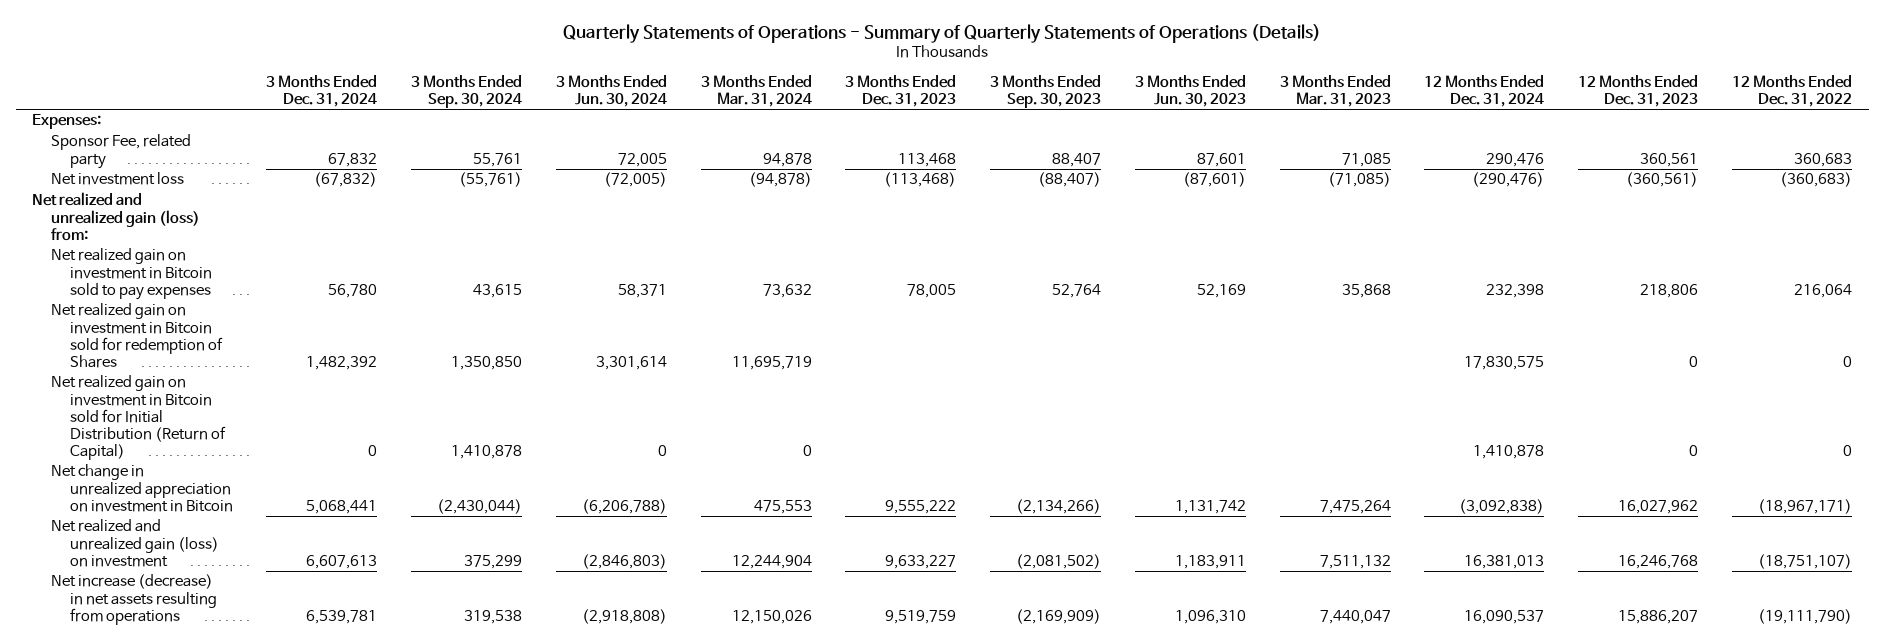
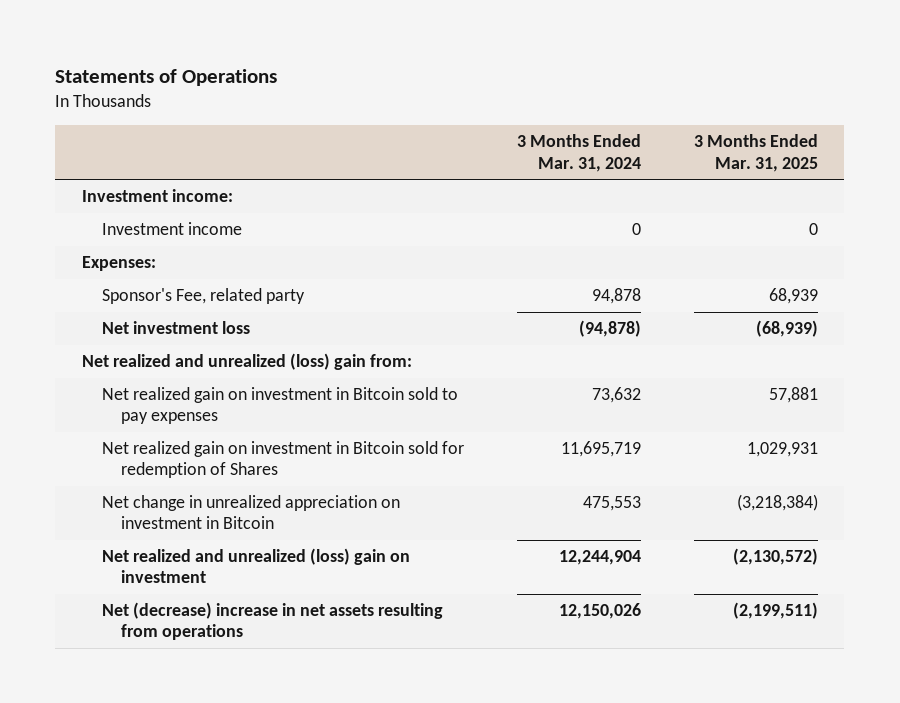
- Quarterly Statements of Operations - Summary of Quarterly Statements of Operations (Details)
+ Statements of Operations
- | 3 Months Ended Dec. 31, 2024 | 3 Months Ended Sep. 30, 2024 | 3 Months Ended Jun. 30, 2024 | 3 Months Ended Mar. 31, 2024 | 3 Months Ended Dec. 31, 2023 | 3 Months Ended Sep. 30, 2023 | 3 Months Ended Jun. 30, 2023 | 3 Months Ended Mar. 31, 2023 | 12 Months Ended Dec. 31, 2024 | 12 Months Ended Dec. 31, 2023 | 12 Months Ended Dec. 31, 2022
+ | 3 Months Ended Mar. 31, 2024 | 3 Months Ended Mar. 31, 2025
+ Investment income:
+ Investment income | 0 | 0
- Sponsor Fee, related party | 67,832 | 55,761 | 72,005 | 94,878 | 113,468 | 88,407 | 87,601 | 71,085 | 290,476 | 360,561 | 360,683
+ Sponsor's Fee, related party | 94,878 | 68,939
- Net realized and unrealized gain (loss) from:
+ Net realized and unrealized (loss) gain from:
- Net realized gain on investment in Bitcoin sold for Initial Distribution (Return of Capital) | 0 | 1,410,878 | 0 | 0 | | | | | 1,410,878 | 0 | 0
- Net realized and unrealized gain (loss) on investment | 6,607,613 | 375,299 | (2,846,803) | 12,244,904 | 9,633,227 | (2,081,502) | 1,183,911 | 7,511,132 | 16,381,013 | 16,246,768 | (18,751,107)
- Net increase (decrease) in net assets resulting from operations | 6,539,781 | 319,538 | (2,918,808) | 12,150,026 | 9,519,759 | (2,169,909) | 1,096,310 | 7,440,047 | 16,090,537 | 15,886,207 | (19,111,790)
+ Net realized and unrealized (loss) gain on investment | 12,244,904 | (2,130,572)
+ Net (decrease) increase in net assets resulting from operations | 12,150,026 | (2,199,511)

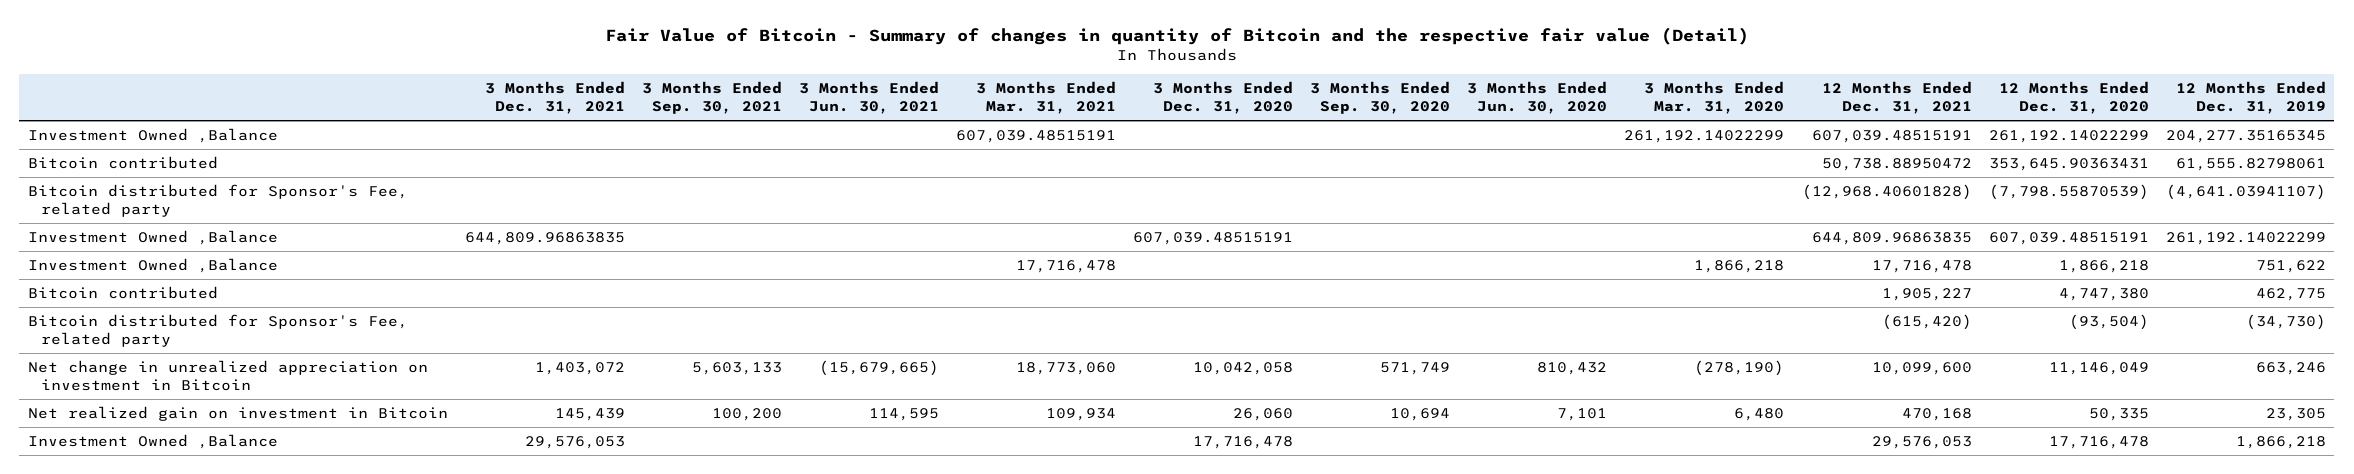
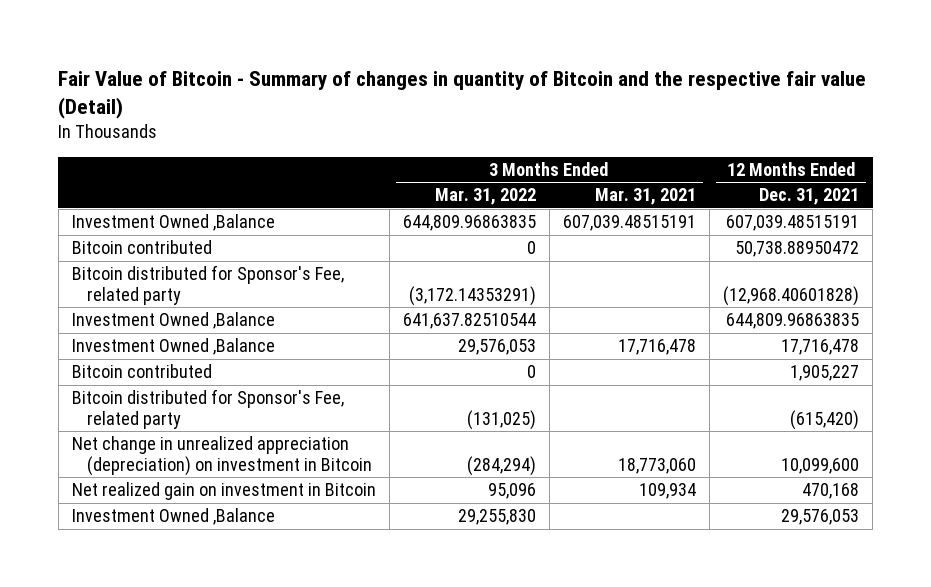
- | 3 Months Ended Dec. 31, 2021 | 3 Months Ended Sep. 30, 2021 | 3 Months Ended Jun. 30, 2021 | 3 Months Ended Mar. 31, 2021 | 3 Months Ended Dec. 31, 2020 | 3 Months Ended Sep. 30, 2020 | 3 Months Ended Jun. 30, 2020 | 3 Months Ended Mar. 31, 2020 | 12 Months Ended Dec. 31, 2021 | 12 Months Ended Dec. 31, 2020 | 12 Months Ended Dec. 31, 2019
+ | 3 Months Ended Mar. 31, 2022 | 3 Months Ended Mar. 31, 2021 | 12 Months Ended Dec. 31, 2021
- Net change in unrealized appreciation on investment in Bitcoin | 1,403,072 | 5,603,133 | (15,679,665) | 18,773,060 | 10,042,058 | 571,749 | 810,432 | (278,190) | 10,099,600 | 11,146,049 | 663,246
+ Net change in unrealized appreciation (depreciation) on investment in Bitcoin | (284,294) | 18,773,060 | 10,099,600

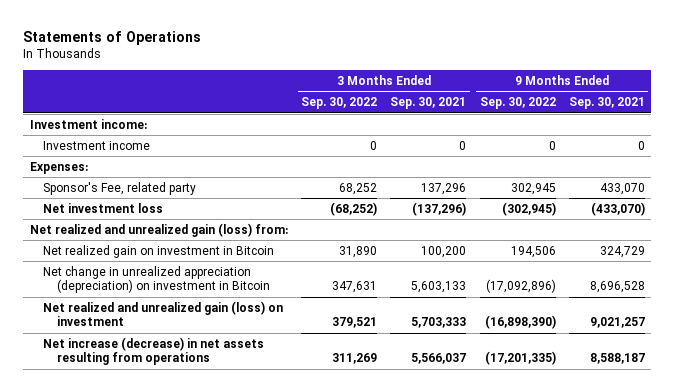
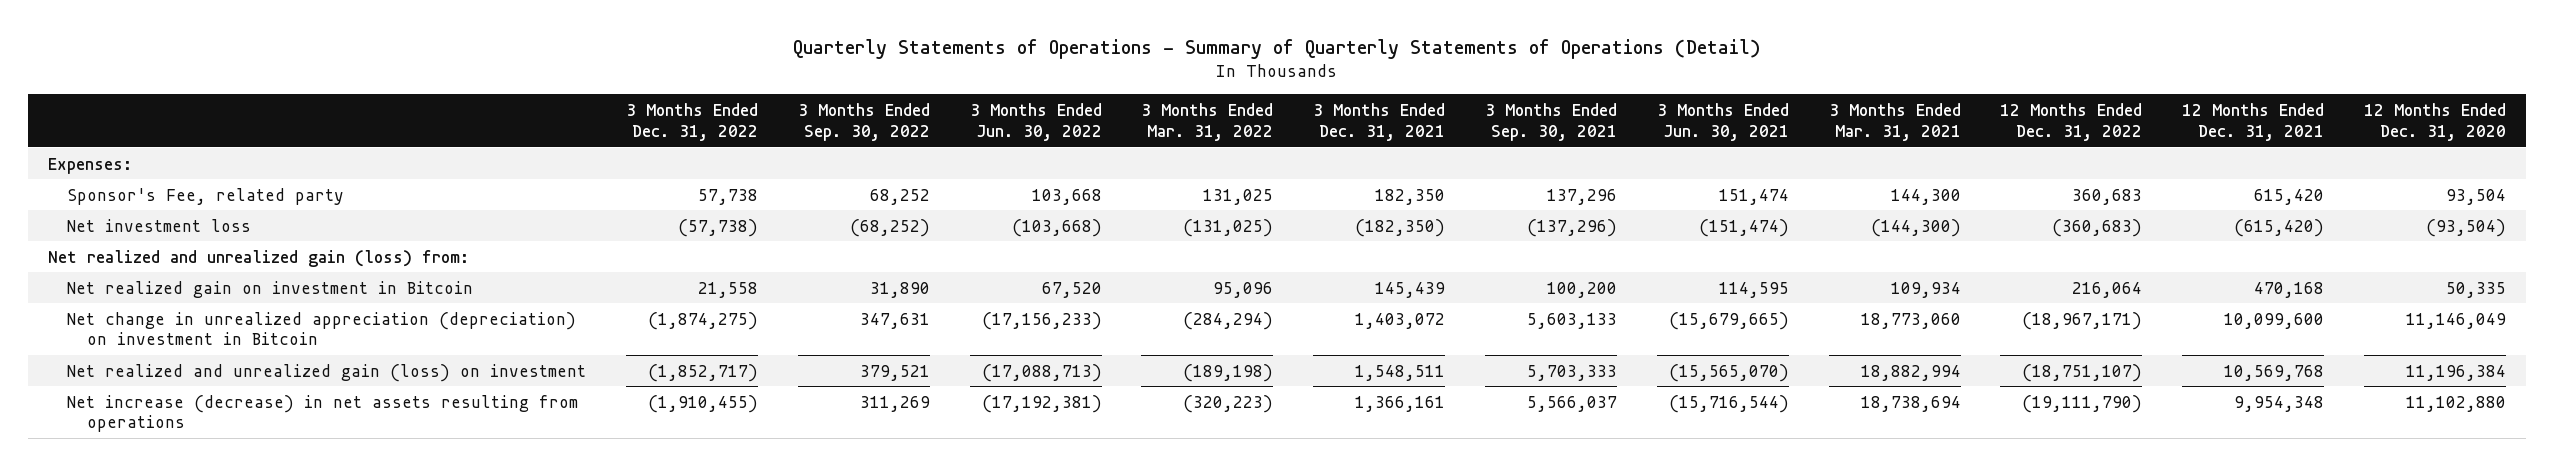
- Statements of Operations
+ Quarterly Statements of Operations - Summary of Quarterly Statements of Operations (Detail)
- | 3 Months Ended Sep. 30, 2022 | 3 Months Ended Sep. 30, 2021 | 9 Months Ended Sep. 30, 2022 | 9 Months Ended Sep. 30, 2021
+ | 3 Months Ended Dec. 31, 2022 | 3 Months Ended Sep. 30, 2022 | 3 Months Ended Jun. 30, 2022 | 3 Months Ended Mar. 31, 2022 | 3 Months Ended Dec. 31, 2021 | 3 Months Ended Sep. 30, 2021 | 3 Months Ended Jun. 30, 2021 | 3 Months Ended Mar. 31, 2021 | 12 Months Ended Dec. 31, 2022 | 12 Months Ended Dec. 31, 2021 | 12 Months Ended Dec. 31, 2020
- Investment income:
- Investment income | 0 | 0 | 0 | 0

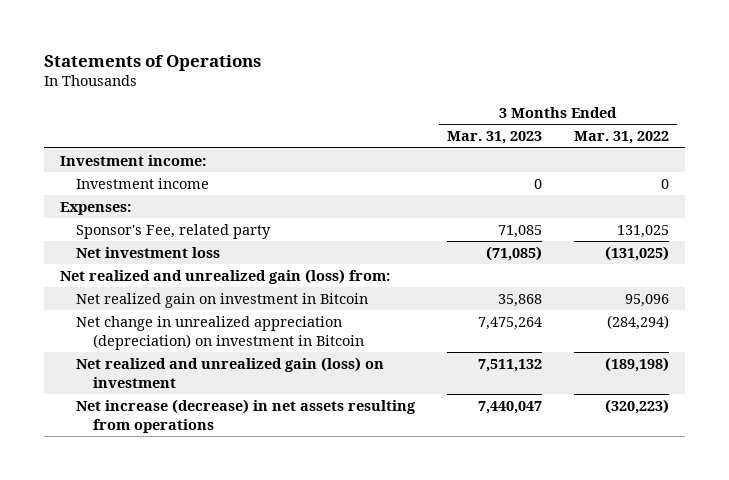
- Quarterly Statements of Operations - Summary of Quarterly Statements of Operations (Detail)
+ Statements of Operations
- | 3 Months Ended Dec. 31, 2022 | 3 Months Ended Sep. 30, 2022 | 3 Months Ended Jun. 30, 2022 | 3 Months Ended Mar. 31, 2022 | 3 Months Ended Dec. 31, 2021 | 3 Months Ended Sep. 30, 2021 | 3 Months Ended Jun. 30, 2021 | 3 Months Ended Mar. 31, 2021 | 12 Months Ended Dec. 31, 2022 | 12 Months Ended Dec. 31, 2021 | 12 Months Ended Dec. 31, 2020
+ | 3 Months Ended Mar. 31, 2023 | 3 Months Ended Mar. 31, 2022
+ Investment income:
+ Investment income | 0 | 0

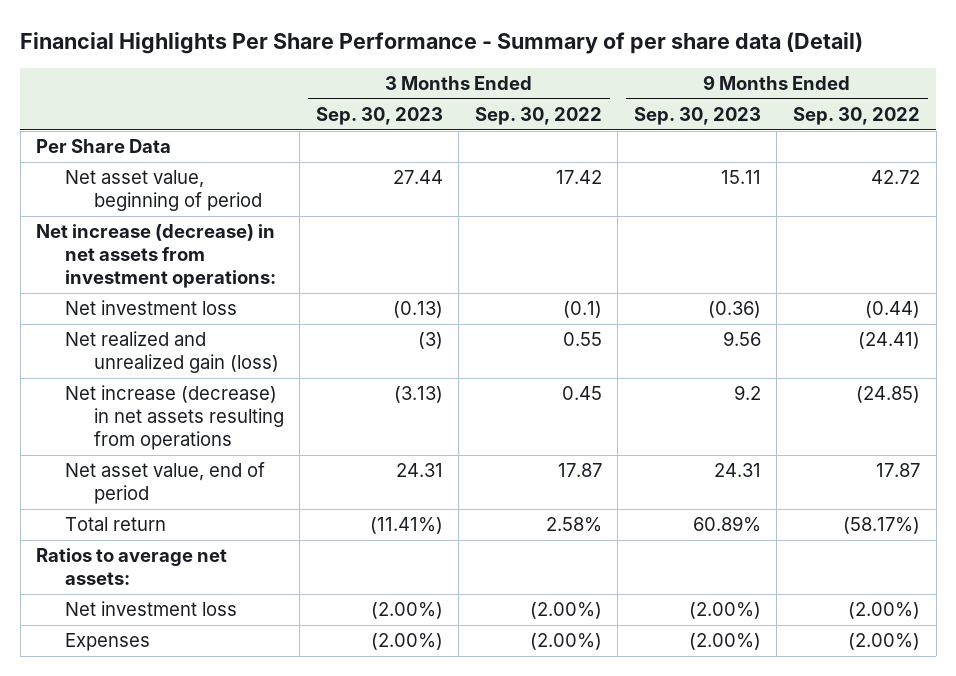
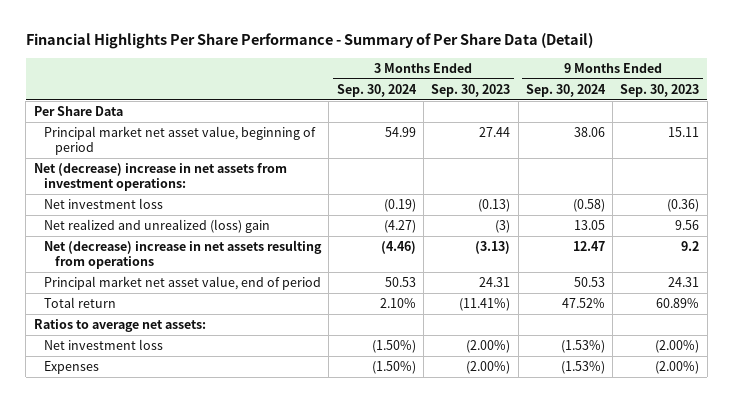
- Financial Highlights Per Share Performance - Summary of per share data (Detail)
+ Financial Highlights Per Share Performance - Summary of Per Share Data (Detail)
- | 3 Months Ended Sep. 30, 2023 | 3 Months Ended Sep. 30, 2022 | 9 Months Ended Sep. 30, 2023 | 9 Months Ended Sep. 30, 2022
+ | 3 Months Ended Sep. 30, 2024 | 3 Months Ended Sep. 30, 2023 | 9 Months Ended Sep. 30, 2024 | 9 Months Ended Sep. 30, 2023
- Net asset value, beginning of period | 27.44 | 17.42 | 15.11 | 42.72
- Net increase (decrease) in net assets from investment operations:
+ Principal market net asset value, beginning of period | 54.99 | 27.44 | 38.06 | 15.11
+ Net (decrease) increase in net assets from investment operations:
- Net realized and unrealized gain (loss) | (3) | 0.55 | 9.56 | (24.41)
- Net increase (decrease) in net assets resulting from operations | (3.13) | 0.45 | 9.2 | (24.85)
- Net asset value, end of period | 24.31 | 17.87 | 24.31 | 17.87
+ Net realized and unrealized (loss) gain | (4.27) | (3) | 13.05 | 9.56
+ Net (decrease) increase in net assets resulting from operations | (4.46) | (3.13) | 12.47 | 9.2
+ Principal market net asset value, end of period | 50.53 | 24.31 | 50.53 | 24.31

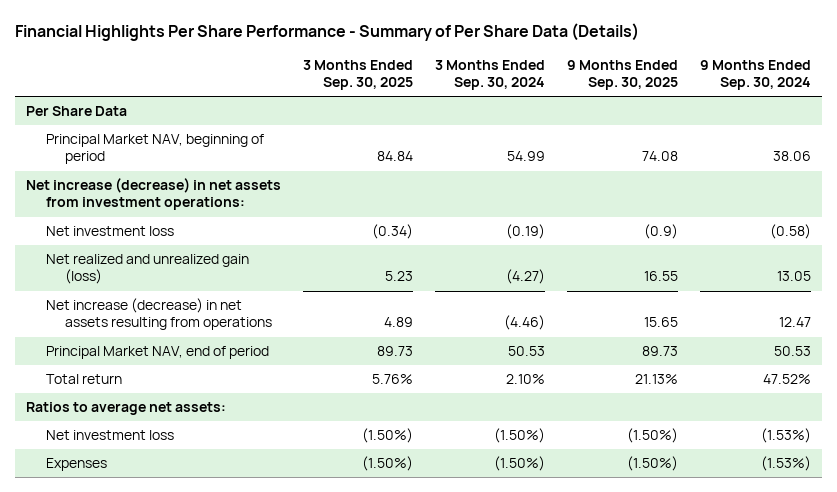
- Financial Highlights Per Share Performance - Summary of Per Share Data (Detail)
+ Financial Highlights Per Share Performance - Summary of Per Share Data (Details)
- | 3 Months Ended Sep. 30, 2024 | 3 Months Ended Sep. 30, 2023 | 9 Months Ended Sep. 30, 2024 | 9 Months Ended Sep. 30, 2023
+ | 3 Months Ended Sep. 30, 2025 | 3 Months Ended Sep. 30, 2024 | 9 Months Ended Sep. 30, 2025 | 9 Months Ended Sep. 30, 2024
- Principal market net asset value, beginning of period | 54.99 | 27.44 | 38.06 | 15.11
- Net (decrease) increase in net assets from investment operations:
+ Principal Market NAV, beginning of period | 84.84 | 54.99 | 74.08 | 38.06
+ Net increase (decrease) in net assets from investment operations:
- Net realized and unrealized (loss) gain | (4.27) | (3) | 13.05 | 9.56
- Net (decrease) increase in net assets resulting from operations | (4.46) | (3.13) | 12.47 | 9.2
- Principal market net asset value, end of period | 50.53 | 24.31 | 50.53 | 24.31
+ Net realized and unrealized gain (loss) | 5.23 | (4.27) | 16.55 | 13.05
+ Net increase (decrease) in net assets resulting from operations | 4.89 | (4.46) | 15.65 | 12.47
+ Principal Market NAV, end of period | 89.73 | 50.53 | 89.73 | 50.53

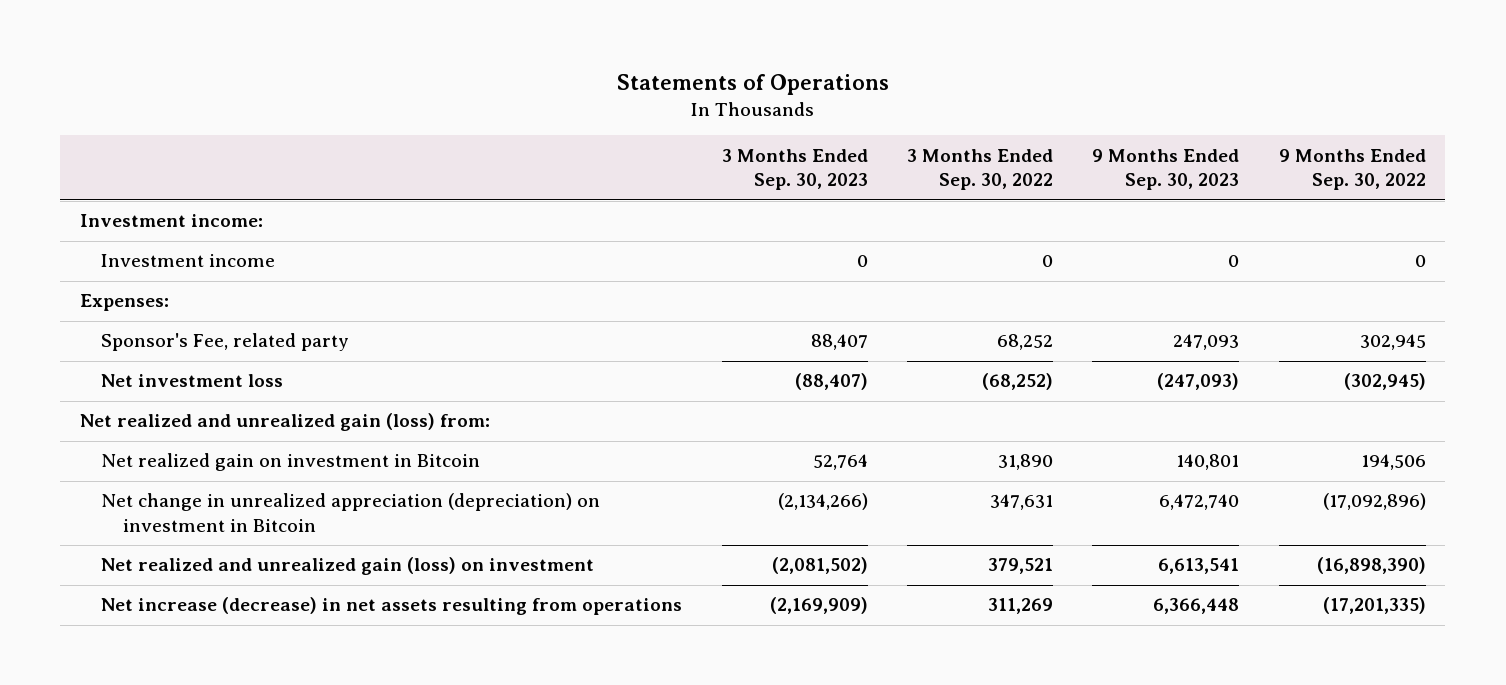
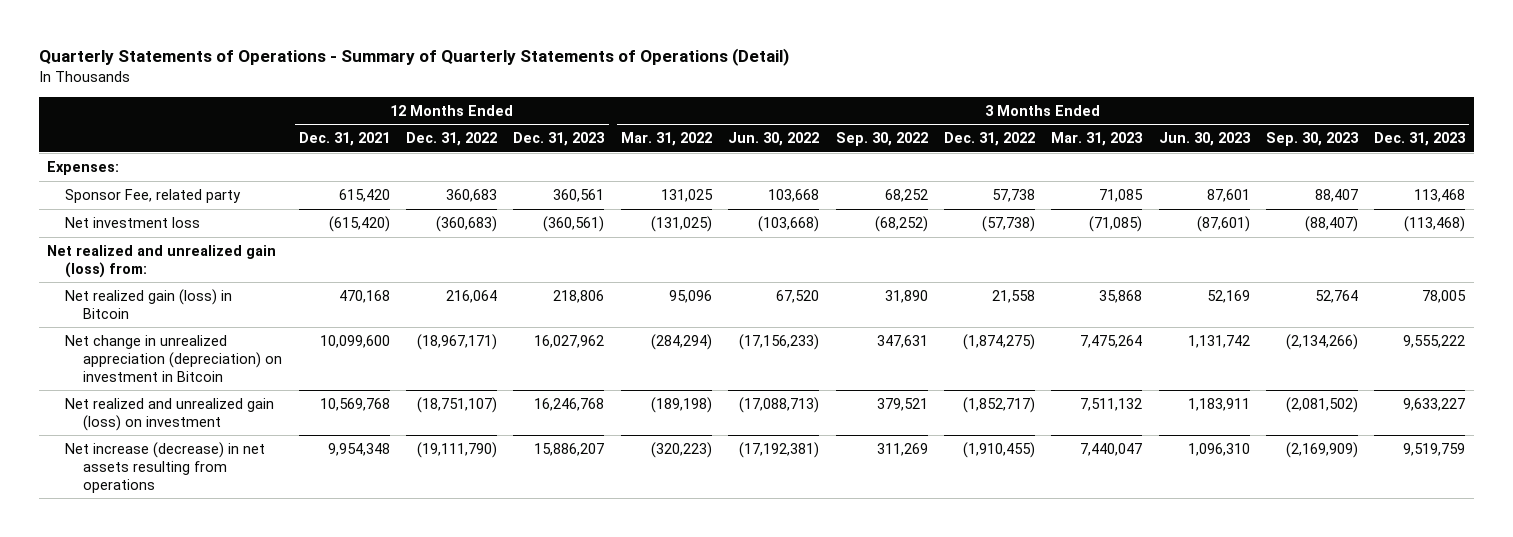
- Statements of Operations
+ Quarterly Statements of Operations - Summary of Quarterly Statements of Operations (Detail)
- | 3 Months Ended Sep. 30, 2023 | 3 Months Ended Sep. 30, 2022 | 9 Months Ended Sep. 30, 2023 | 9 Months Ended Sep. 30, 2022
+ | 12 Months Ended Dec. 31, 2021 | 12 Months Ended Dec. 31, 2022 | 12 Months Ended Dec. 31, 2023 | 3 Months Ended Mar. 31, 2022 | 3 Months Ended Jun. 30, 2022 | 3 Months Ended Sep. 30, 2022 | 3 Months Ended Dec. 31, 2022 | 3 Months Ended Mar. 31, 2023 | 3 Months Ended Jun. 30, 2023 | 3 Months Ended Sep. 30, 2023 | 3 Months Ended Dec. 31, 2023
- Investment income:
- Investment income | 0 | 0 | 0 | 0
- Sponsor's Fee, related party | 88,407 | 68,252 | 247,093 | 302,945
+ Sponsor Fee, related party | 615,420 | 360,683 | 360,561 | 131,025 | 103,668 | 68,252 | 57,738 | 71,085 | 87,601 | 88,407 | 113,468
- Net realized gain on investment in Bitcoin | 52,764 | 31,890 | 140,801 | 194,506
+ Net realized gain (loss) in Bitcoin | 470,168 | 216,064 | 218,806 | 95,096 | 67,520 | 31,890 | 21,558 | 35,868 | 52,169 | 52,764 | 78,005

